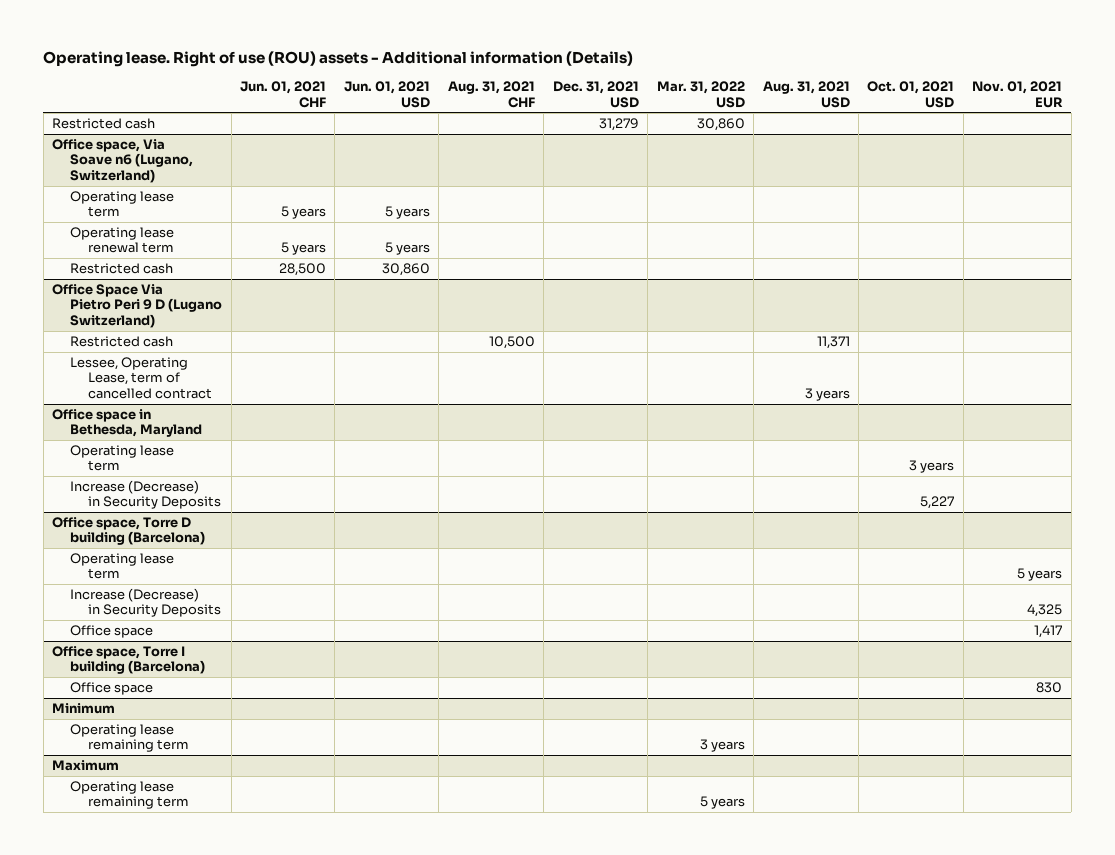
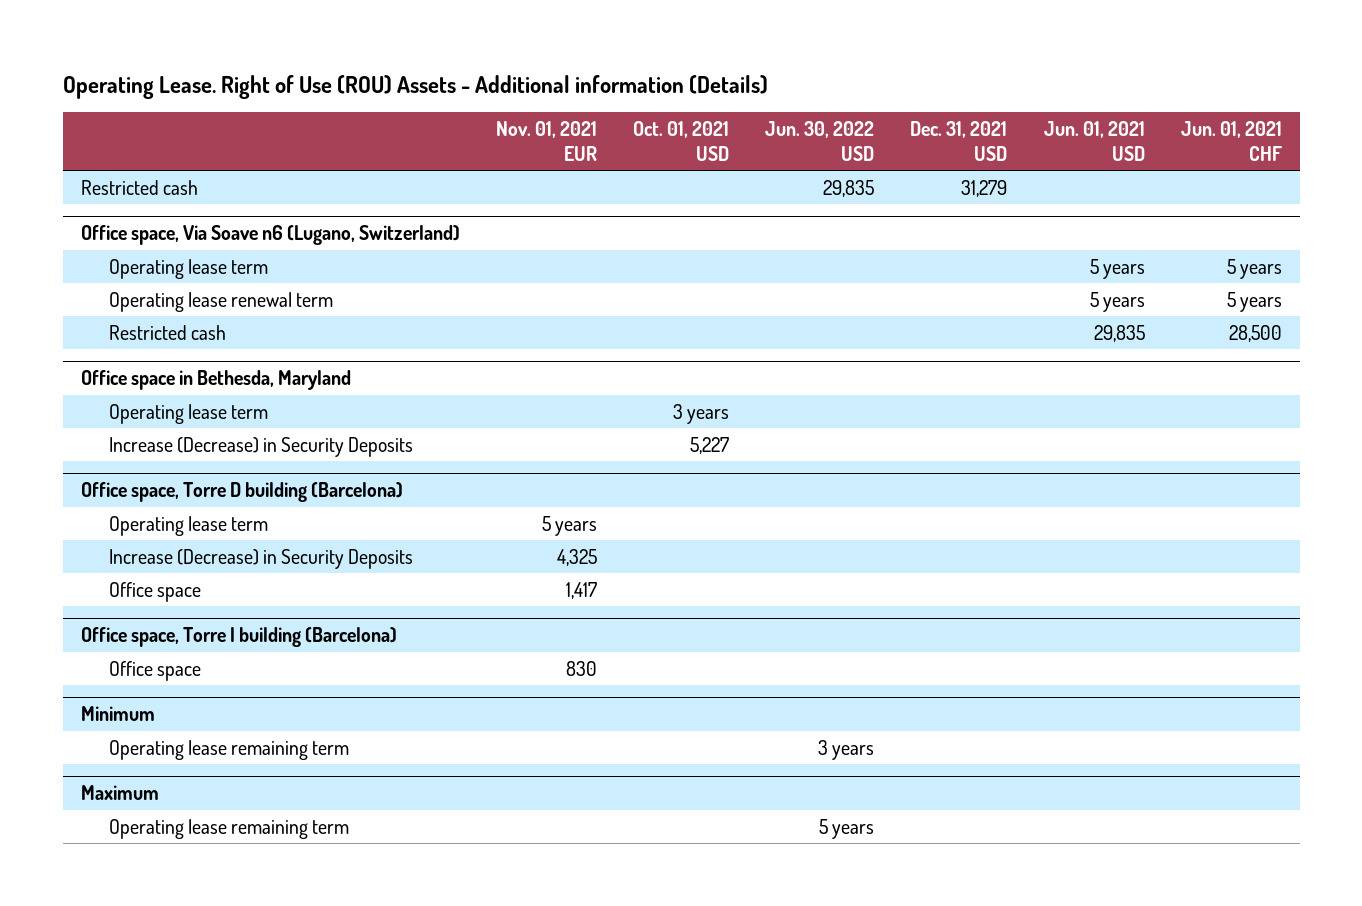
- Operating lease. Right of use (ROU) assets - Additional information (Details)
+ Operating Lease. Right of Use (ROU) Assets - Additional information (Details)
- | Jun. 01, 2021 CHF | Jun. 01, 2021 USD | Aug. 31, 2021 CHF | Dec. 31, 2021 USD | Mar. 31, 2022 USD | Aug. 31, 2021 USD | Oct. 01, 2021 USD | Nov. 01, 2021 EUR
+ | Nov. 01, 2021 EUR | Oct. 01, 2021 USD | Jun. 30, 2022 USD | Dec. 31, 2021 USD | Jun. 01, 2021 USD | Jun. 01, 2021 CHF
@ Office space, Via Soave n6 (Lugano, Switzerland)
- Restricted cash | 28,500 | 30,860 | | | | | |
- Office Space Via Pietro Peri 9 D (Lugano Switzerland)
- Restricted cash | | | 10,500 | | | 11,371 | |
- Lessee, Operating Lease, term of cancelled contract | | | | | | 3 years | |
@ Office space, Via Soave n6 (Lugano, Switzerland)
+ Restricted cash | | | | | 29,835 | 28,500

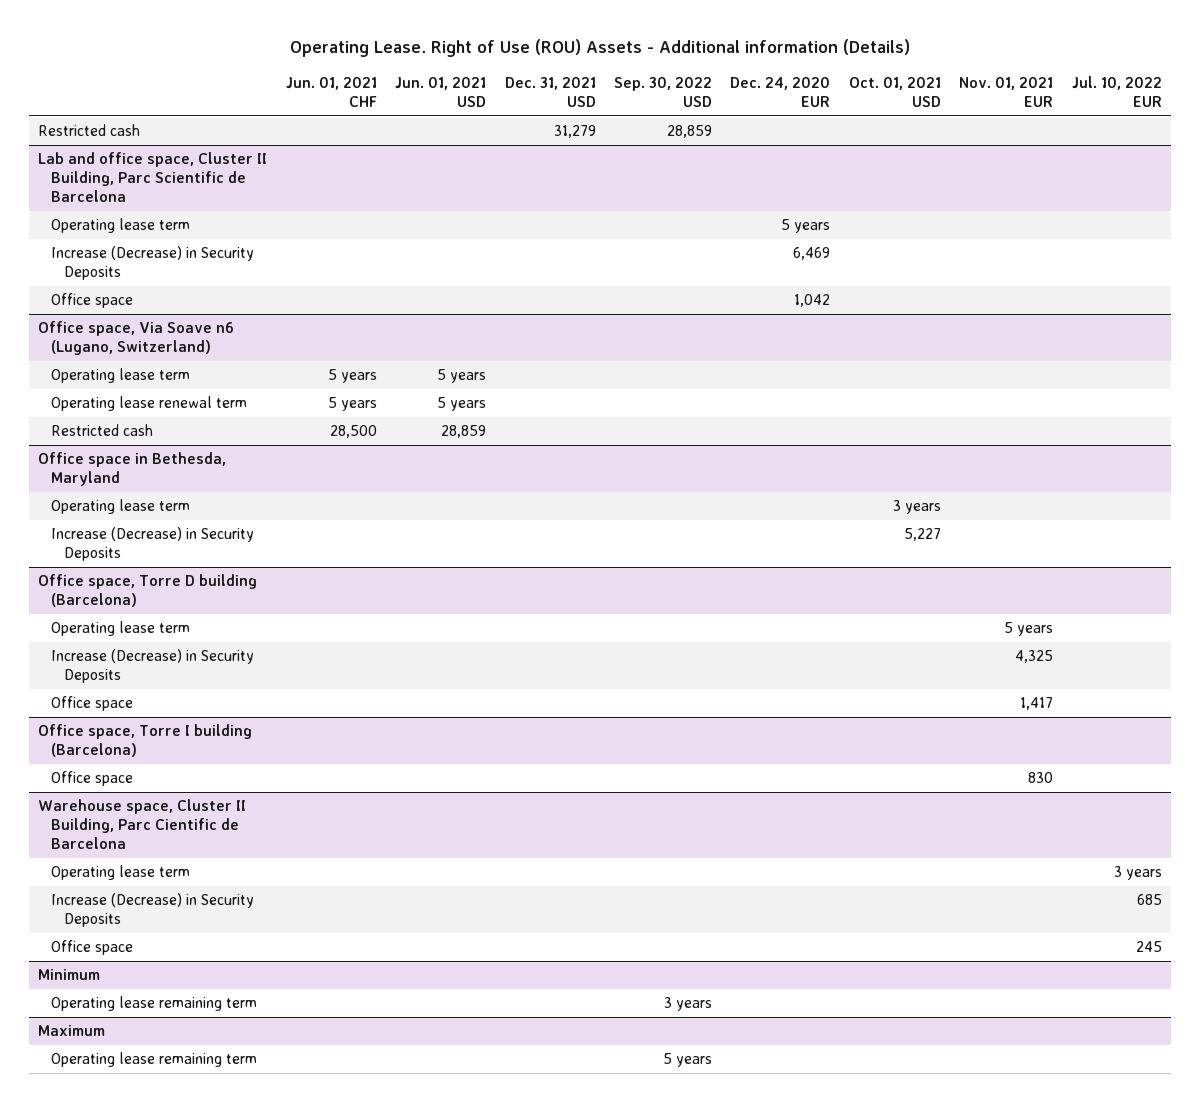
- | Nov. 01, 2021 EUR | Oct. 01, 2021 USD | Jun. 30, 2022 USD | Dec. 31, 2021 USD | Jun. 01, 2021 USD | Jun. 01, 2021 CHF
+ | Jun. 01, 2021 CHF | Jun. 01, 2021 USD | Dec. 31, 2021 USD | Sep. 30, 2022 USD | Dec. 24, 2020 EUR | Oct. 01, 2021 USD | Nov. 01, 2021 EUR | Jul. 10, 2022 EUR
+ Lab and office space, Cluster II Building, Parc Scientific de Barcelona
+ Operating lease term | | | | | 5 years | | |
+ Increase (Decrease) in Security Deposits | | | | | 6,469 | | |
+ Office space | | | | | 1,042 | | |
@ Office space, Via Soave n6 (Lugano, Switzerland)
- Restricted cash | | | | | 29,835 | 28,500
+ Restricted cash | 28,500 | 28,859 | | | | | |
+ Warehouse space, Cluster II Building, Parc Cientific de Barcelona
+ Operating lease term | | | | | | | | 3 years
+ Increase (Decrease) in Security Deposits | | | | | | | | 685
+ Office space | | | | | | | | 245

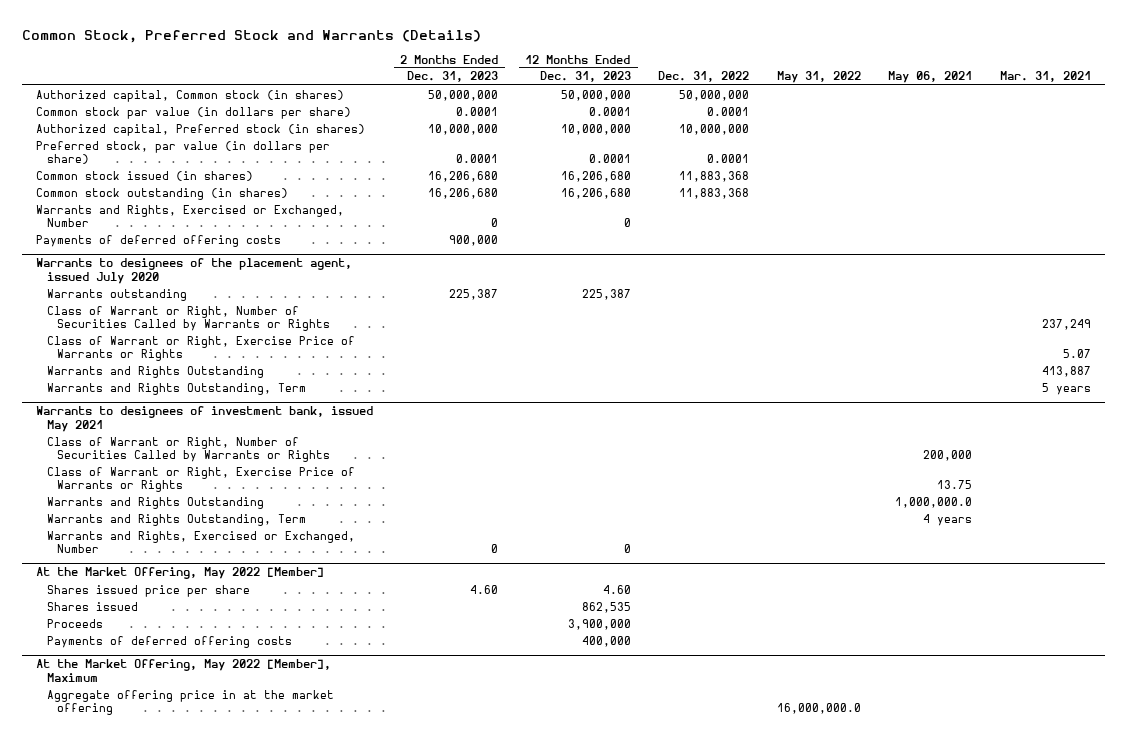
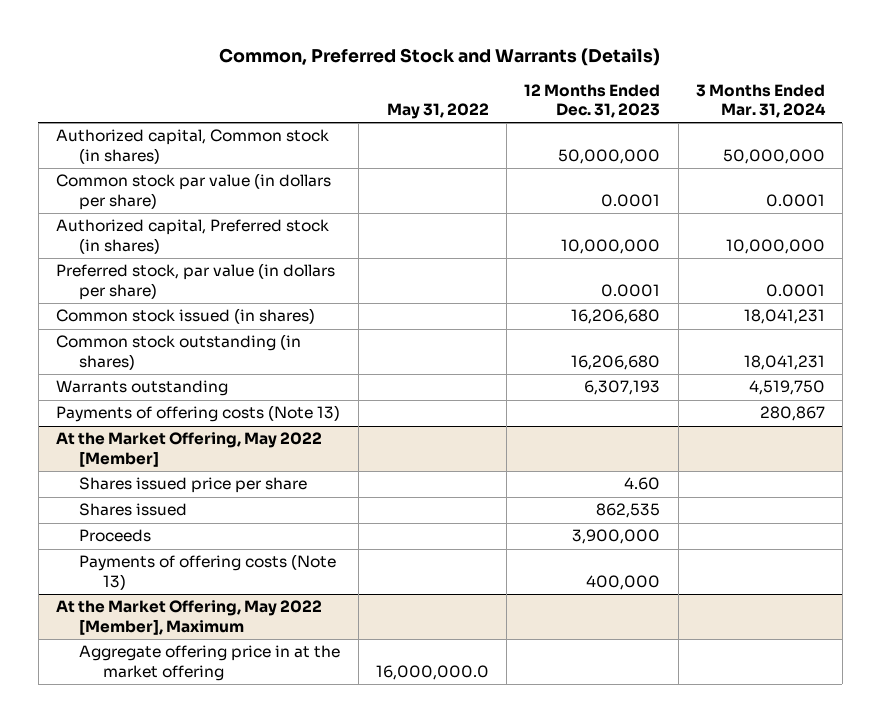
- Common Stock, Preferred Stock and Warrants (Details)
+ Common, Preferred Stock and Warrants (Details)
- | 2 Months Ended Dec. 31, 2023 | 12 Months Ended Dec. 31, 2023 | Dec. 31, 2022 | May 31, 2022 | May 06, 2021 | Mar. 31, 2021
+ | May 31, 2022 | 12 Months Ended Dec. 31, 2023 | 3 Months Ended Mar. 31, 2024
- Warrants and Rights, Exercised or Exchanged, Number | 0 | 0 | | | |
- Payments of deferred offering costs | 900,000 | | | | |
- Warrants to designees of the placement agent, issued July 2020
- Warrants outstanding | 225,387 | 225,387 | | | |
- Class of Warrant or Right, Number of Securities Called by Warrants or Rights | | | | | | 237,249
- Class of Warrant or Right, Exercise Price of Warrants or Rights | | | | | | 5.07
- Warrants and Rights Outstanding | | | | | | 413,887
- Warrants and Rights Outstanding, Term | | | | | | 5 years
- Warrants to designees of investment bank, issued May 2021
- Class of Warrant or Right, Number of Securities Called by Warrants or Rights | | | | | 200,000 |
- Class of Warrant or Right, Exercise Price of Warrants or Rights | | | | | 13.75 |
- Warrants and Rights Outstanding | | | | | 1,000,000.0 |
- Warrants and Rights Outstanding, Term | | | | | 4 years |
- Warrants and Rights, Exercised or Exchanged, Number | 0 | 0 | | | |
+ Warrants outstanding | | 6,307,193 | 4,519,750
+ Payments of offering costs (Note 13) | | | 280,867
@ At the Market Offering, May 2022 [Member]
- Payments of deferred offering costs | | 400,000 | | | |
+ Payments of offering costs (Note 13) | | 400,000 |

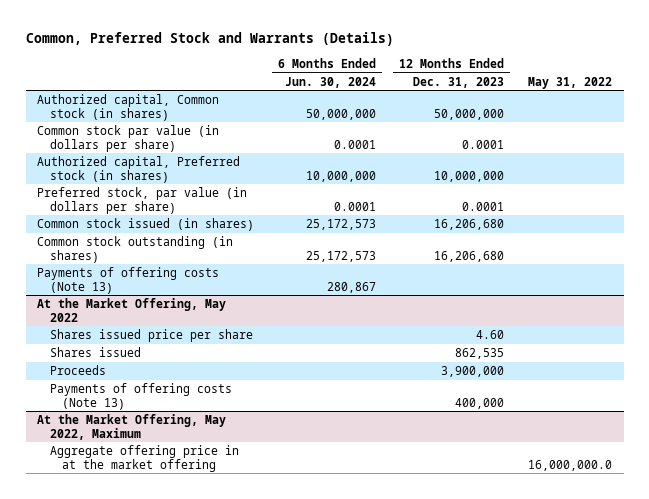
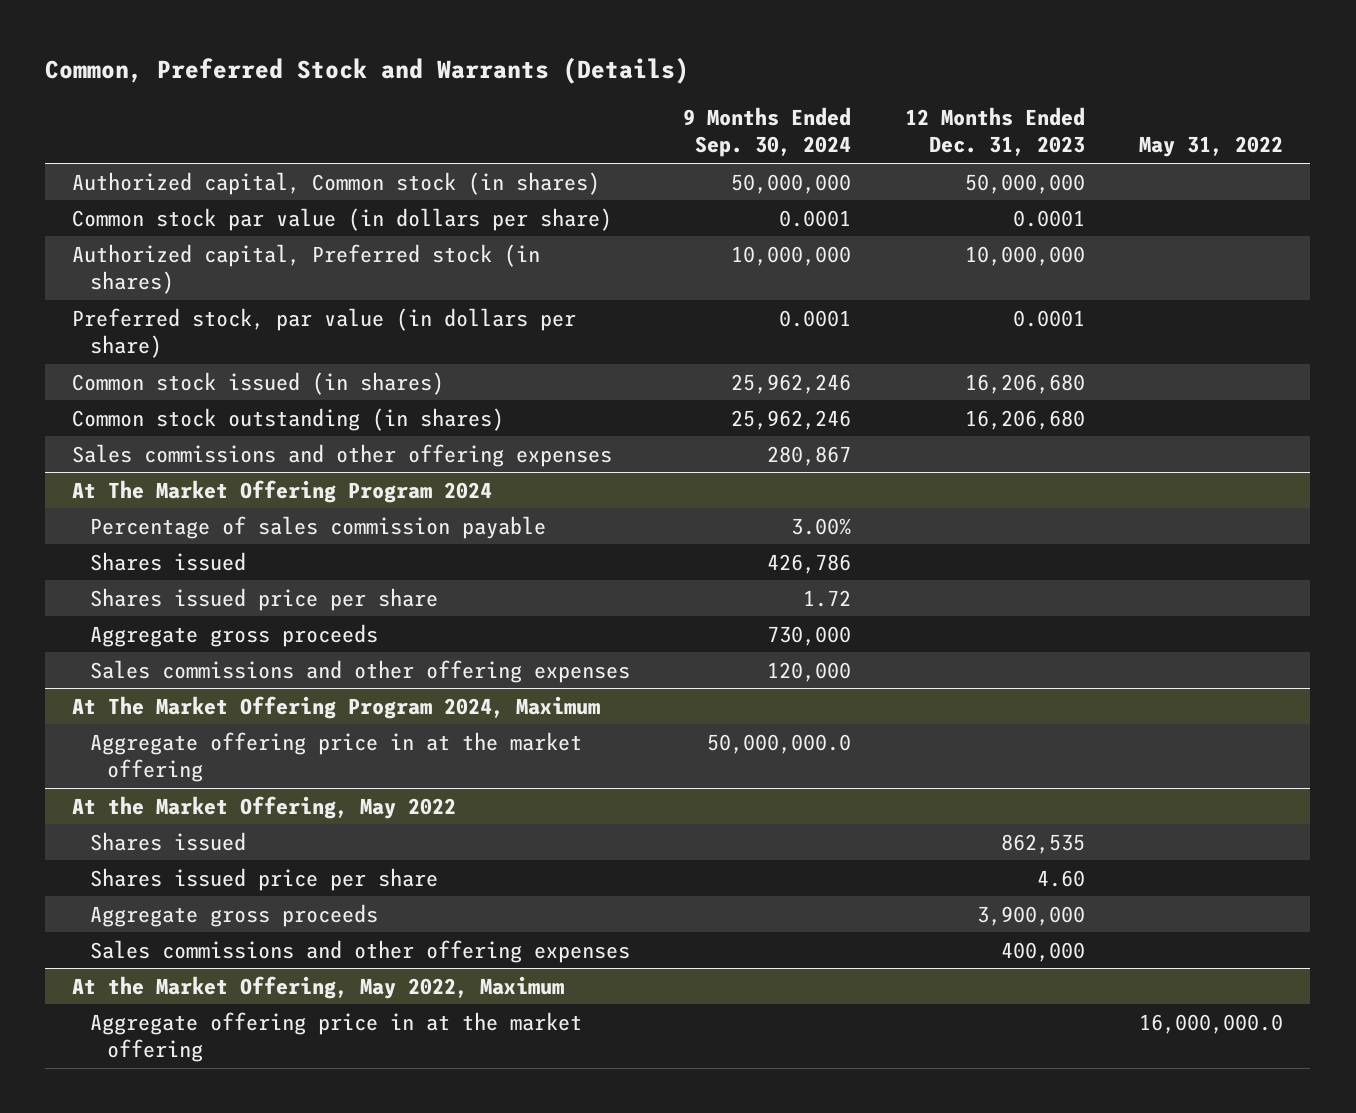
- | 6 Months Ended Jun. 30, 2024 | 12 Months Ended Dec. 31, 2023 | May 31, 2022
+ | 9 Months Ended Sep. 30, 2024 | 12 Months Ended Dec. 31, 2023 | May 31, 2022
- Payments of offering costs (Note 13) | 280,867 | |
+ Sales commissions and other offering expenses | 280,867 | |
+ At The Market Offering Program 2024
+ Percentage of sales commission payable | 3.00% | |
+ Shares issued | 426,786 | |
+ Shares issued price per share | 1.72 | |
+ Aggregate gross proceeds | 730,000 | |
+ Sales commissions and other offering expenses | 120,000 | |
+ At The Market Offering Program 2024, Maximum
+ Aggregate offering price in at the market offering | 50,000,000.0 | |
@ At the Market Offering, May 2022
- Proceeds | | 3,900,000 |
- Payments of offering costs (Note 13) | | 400,000 |
moved down: Shares issued price per share | | 4.60 |
+ Aggregate gross proceeds | | 3,900,000 |
+ Sales commissions and other offering expenses | | 400,000 |

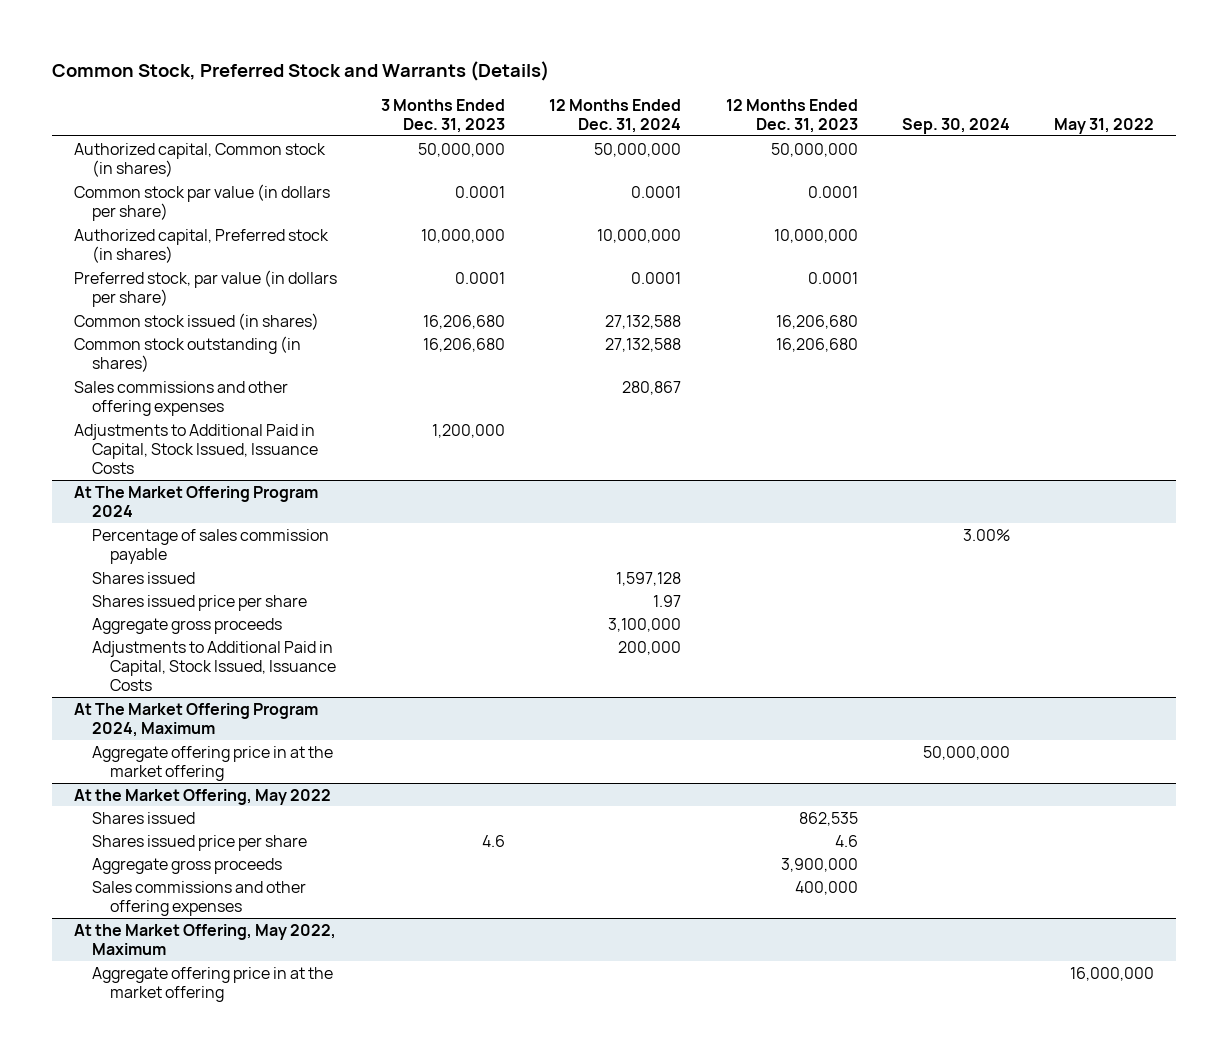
- Common, Preferred Stock and Warrants (Details)
+ Common Stock, Preferred Stock and Warrants (Details)
- | 9 Months Ended Sep. 30, 2024 | 12 Months Ended Dec. 31, 2023 | May 31, 2022
+ | 3 Months Ended Dec. 31, 2023 | 12 Months Ended Dec. 31, 2024 | 12 Months Ended Dec. 31, 2023 | Sep. 30, 2024 | May 31, 2022
+ Adjustments to Additional Paid in Capital, Stock Issued, Issuance Costs | 1,200,000 | | | |
@ At The Market Offering Program 2024
- Sales commissions and other offering expenses | 120,000 | |
+ Adjustments to Additional Paid in Capital, Stock Issued, Issuance Costs | | 200,000 | | |
@ At the Market Offering, May 2022
- Shares issued price per share | | 4.60 |
+ Shares issued price per share | 4.6 | | 4.6 | |
@ At the Market Offering, May 2022, Maximum
- Aggregate offering price in at the market offering | | | 16,000,000.0
+ Aggregate offering price in at the market offering | | | | | 16,000,000

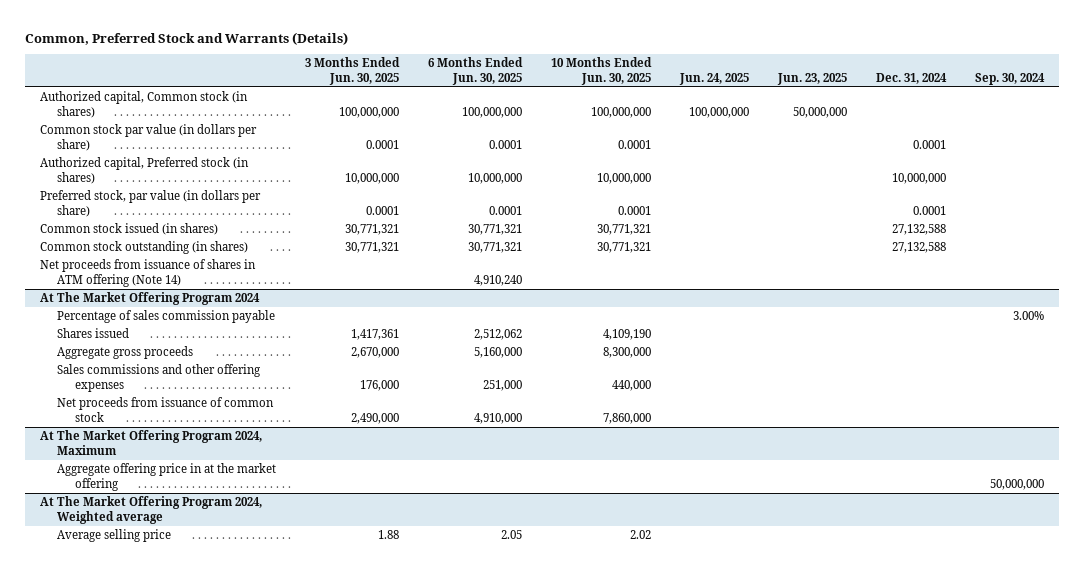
- Common Stock, Preferred Stock and Warrants (Details)
+ Common, Preferred Stock and Warrants (Details)
- | 3 Months Ended Dec. 31, 2023 | 12 Months Ended Dec. 31, 2024 | 12 Months Ended Dec. 31, 2023 | Sep. 30, 2024 | May 31, 2022
+ | 3 Months Ended Jun. 30, 2025 | 6 Months Ended Jun. 30, 2025 | 10 Months Ended Jun. 30, 2025 | Jun. 24, 2025 | Jun. 23, 2025 | Dec. 31, 2024 | Sep. 30, 2024
- Sales commissions and other offering expenses | | 280,867 | | |
- Adjustments to Additional Paid in Capital, Stock Issued, Issuance Costs | 1,200,000 | | | |
+ Net proceeds from issuance of shares in ATM offering (Note 14) | | 4,910,240 | | | | |
@ At The Market Offering Program 2024
- Shares issued price per share | | 1.97 | | |
- Adjustments to Additional Paid in Capital, Stock Issued, Issuance Costs | | 200,000 | | |
+ Sales commissions and other offering expenses | 176,000 | 251,000 | 440,000 | | | |
+ Net proceeds from issuance of common stock | 2,490,000 | 4,910,000 | 7,860,000 | | | |
- At the Market Offering, May 2022
- Shares issued | | | 862,535 | |
- Shares issued price per share | 4.6 | | 4.6 | |
- Aggregate gross proceeds | | | 3,900,000 | |
- Sales commissions and other offering expenses | | | 400,000 | |
- At the Market Offering, May 2022, Maximum
- Aggregate offering price in at the market offering | | | | | 16,000,000
+ At The Market Offering Program 2024, Weighted average
+ Average selling price | 1.88 | 2.05 | 2.02 | | | |

